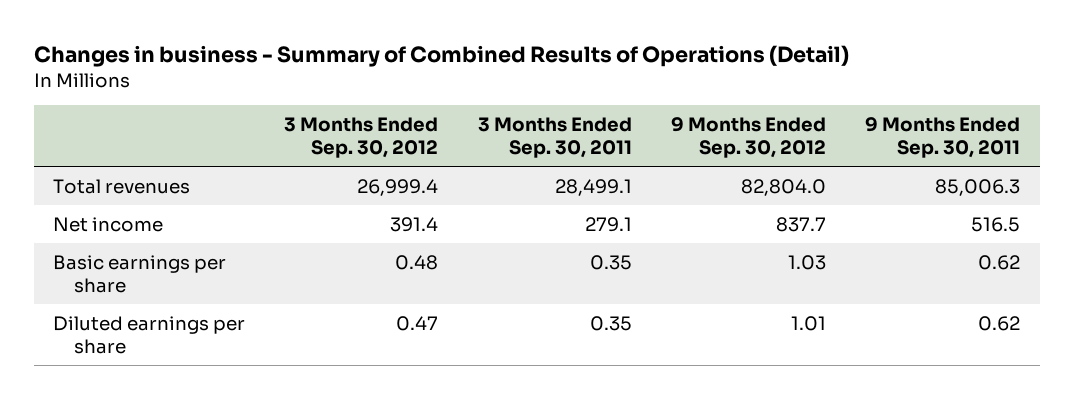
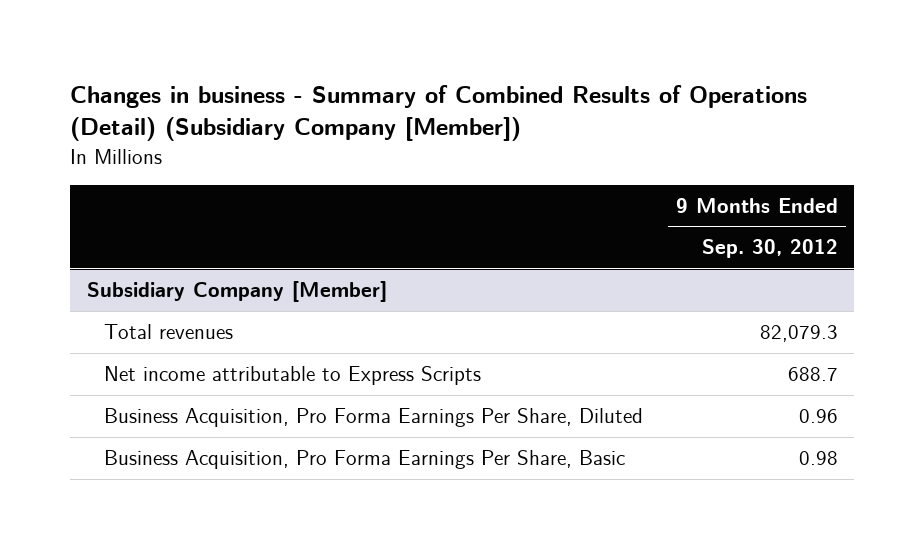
- Changes in business - Summary of Combined Results of Operations (Detail)
+ Changes in business - Summary of Combined Results of Operations (Detail) (Subsidiary Company [Member])
- | 3 Months Ended Sep. 30, 2012 | 3 Months Ended Sep. 30, 2011 | 9 Months Ended Sep. 30, 2012 | 9 Months Ended Sep. 30, 2011
+ | 9 Months Ended Sep. 30, 2012
- Total revenues | 26,999.4 | 28,499.1 | 82,804.0 | 85,006.3
- Net income | 391.4 | 279.1 | 837.7 | 516.5
- Basic earnings per share | 0.48 | 0.35 | 1.03 | 0.62
- Diluted earnings per share | 0.47 | 0.35 | 1.01 | 0.62
+ Subsidiary Company [Member]
+ Total revenues | 82,079.3
+ Net income attributable to Express Scripts | 688.7
+ Business Acquisition, Pro Forma Earnings Per Share, Diluted | 0.96
+ Business Acquisition, Pro Forma Earnings Per Share, Basic | 0.98

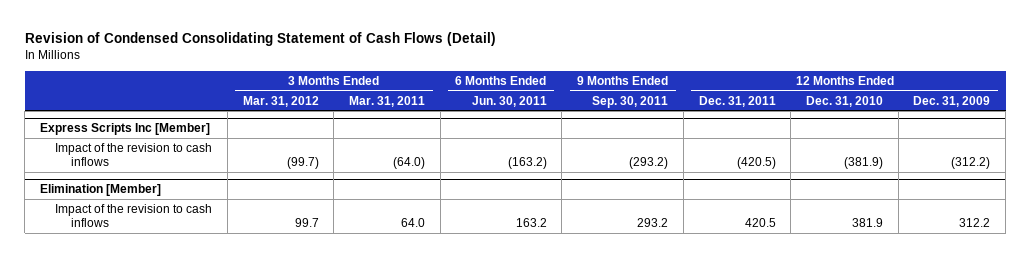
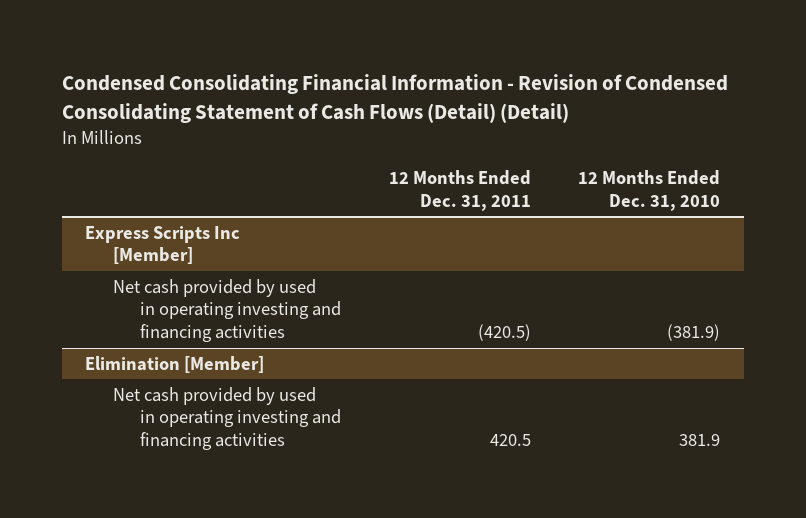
- Revision of Condensed Consolidating Statement of Cash Flows (Detail)
+ Condensed Consolidating Financial Information - Revision of Condensed Consolidating Statement of Cash Flows (Detail) (Detail)
- | 3 Months Ended Mar. 31, 2012 | 3 Months Ended Mar. 31, 2011 | 6 Months Ended Jun. 30, 2011 | 9 Months Ended Sep. 30, 2011 | 12 Months Ended Dec. 31, 2011 | 12 Months Ended Dec. 31, 2010 | 12 Months Ended Dec. 31, 2009
+ | 12 Months Ended Dec. 31, 2011 | 12 Months Ended Dec. 31, 2010
@ Express Scripts Inc [Member]
- Impact of the revision to cash inflows | (99.7) | (64.0) | (163.2) | (293.2) | (420.5) | (381.9) | (312.2)
+ Net cash provided by used in operating investing and financing activities | (420.5) | (381.9)
@ Elimination [Member]
- Impact of the revision to cash inflows | 99.7 | 64.0 | 163.2 | 293.2 | 420.5 | 381.9 | 312.2
+ Net cash provided by used in operating investing and financing activities | 420.5 | 381.9

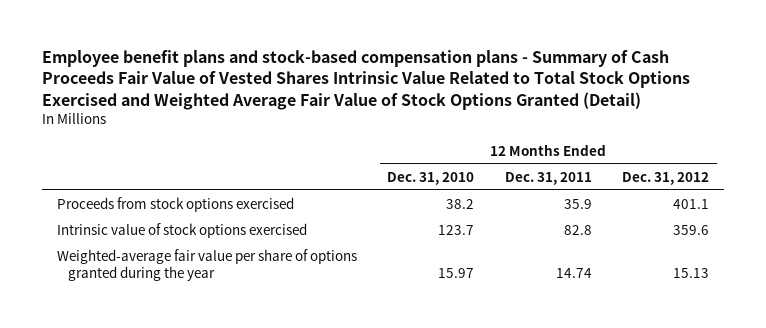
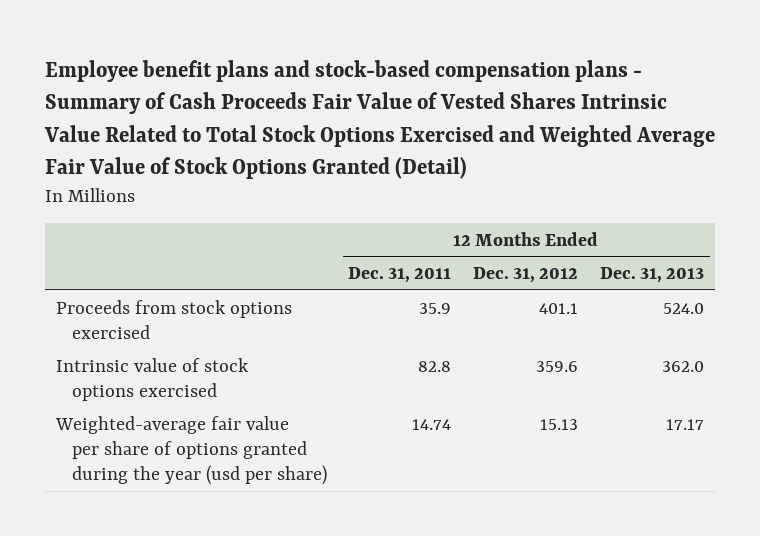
- | 12 Months Ended Dec. 31, 2010 | 12 Months Ended Dec. 31, 2011 | 12 Months Ended Dec. 31, 2012
+ | 12 Months Ended Dec. 31, 2011 | 12 Months Ended Dec. 31, 2012 | 12 Months Ended Dec. 31, 2013
- Weighted-average fair value per share of options granted during the year | 15.97 | 14.74 | 15.13
+ Weighted-average fair value per share of options granted during the year (usd per share) | 14.74 | 15.13 | 17.17

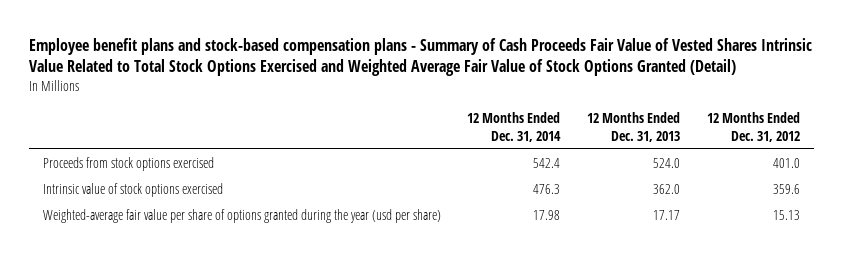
- | 12 Months Ended Dec. 31, 2011 | 12 Months Ended Dec. 31, 2012 | 12 Months Ended Dec. 31, 2013
+ | 12 Months Ended Dec. 31, 2014 | 12 Months Ended Dec. 31, 2013 | 12 Months Ended Dec. 31, 2012
- Proceeds from stock options exercised | 35.9 | 401.1 | 524.0
+ Proceeds from stock options exercised | 542.4 | 524.0 | 401.0

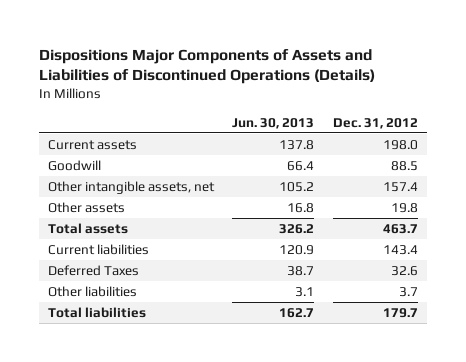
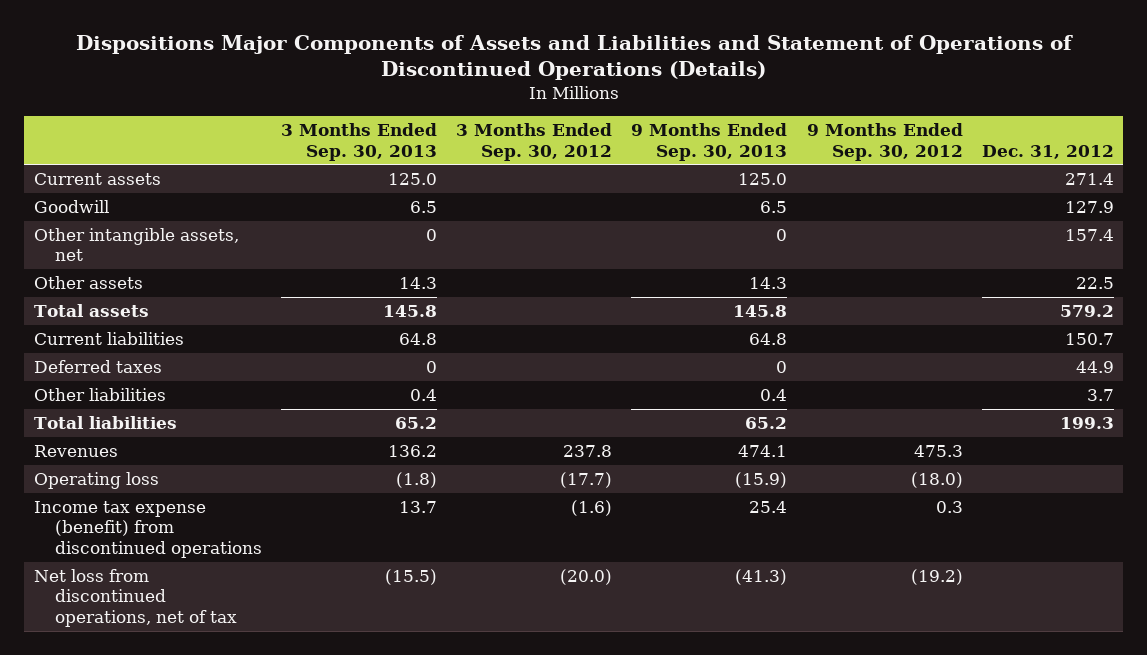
- Dispositions Major Components of Assets and Liabilities of Discontinued Operations (Details)
+ Dispositions Major Components of Assets and Liabilities and Statement of Operations of Discontinued Operations (Details)
- | Jun. 30, 2013 | Dec. 31, 2012
+ | 3 Months Ended Sep. 30, 2013 | 3 Months Ended Sep. 30, 2012 | 9 Months Ended Sep. 30, 2013 | 9 Months Ended Sep. 30, 2012 | Dec. 31, 2012
- Current assets | 137.8 | 198.0
- Goodwill | 66.4 | 88.5
+ Current assets | 125.0 | | 125.0 | | 271.4
+ Goodwill | 6.5 | | 6.5 | | 127.9
- Other assets | 16.8 | 19.8
- Total assets | 326.2 | 463.7
- Current liabilities | 120.9 | 143.4
- Deferred Taxes | 38.7 | 32.6
+ Other assets | 14.3 | | 14.3 | | 22.5
+ Total assets | 145.8 | | 145.8 | | 579.2
+ Current liabilities | 64.8 | | 64.8 | | 150.7
+ Deferred taxes | 0 | | 0 | | 44.9
- Total liabilities | 162.7 | 179.7
+ Total liabilities | 65.2 | | 65.2 | | 199.3
+ Revenues | 136.2 | 237.8 | 474.1 | 475.3 |
+ Operating loss | (1.8) | (17.7) | (15.9) | (18.0) |
+ Income tax expense (benefit) from discontinued operations | 13.7 | (1.6) | 25.4 | 0.3 |
+ Net loss from discontinued operations, net of tax | (15.5) | (20.0) | (41.3) | (19.2) |

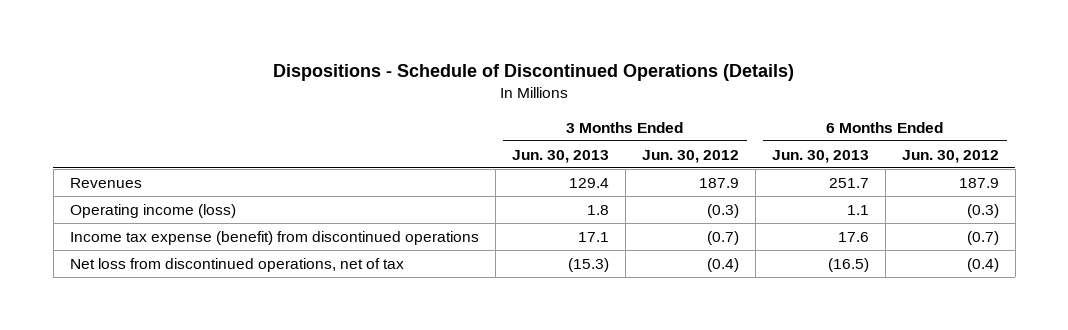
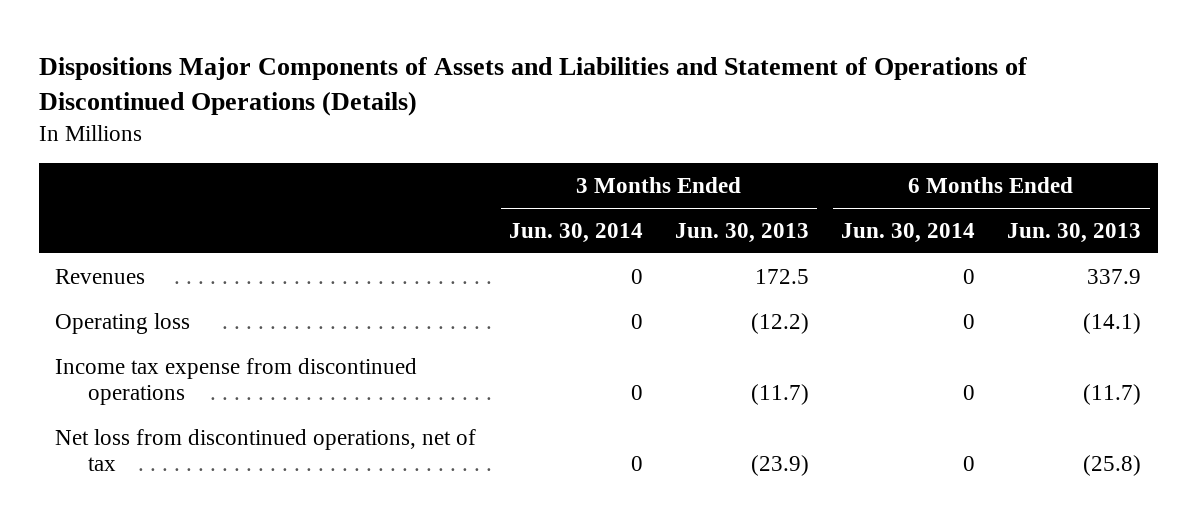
- Dispositions - Schedule of Discontinued Operations (Details)
+ Dispositions Major Components of Assets and Liabilities and Statement of Operations of Discontinued Operations (Details)
- | 3 Months Ended Jun. 30, 2013 | 3 Months Ended Jun. 30, 2012 | 6 Months Ended Jun. 30, 2013 | 6 Months Ended Jun. 30, 2012
+ | 3 Months Ended Jun. 30, 2014 | 3 Months Ended Jun. 30, 2013 | 6 Months Ended Jun. 30, 2014 | 6 Months Ended Jun. 30, 2013
- Revenues | 129.4 | 187.9 | 251.7 | 187.9
- Operating income (loss) | 1.8 | (0.3) | 1.1 | (0.3)
- Income tax expense (benefit) from discontinued operations | 17.1 | (0.7) | 17.6 | (0.7)
- Net loss from discontinued operations, net of tax | (15.3) | (0.4) | (16.5) | (0.4)
+ Revenues | 0 | 172.5 | 0 | 337.9
+ Operating loss | 0 | (12.2) | 0 | (14.1)
+ Income tax expense from discontinued operations | 0 | (11.7) | 0 | (11.7)
+ Net loss from discontinued operations, net of tax | 0 | (23.9) | 0 | (25.8)

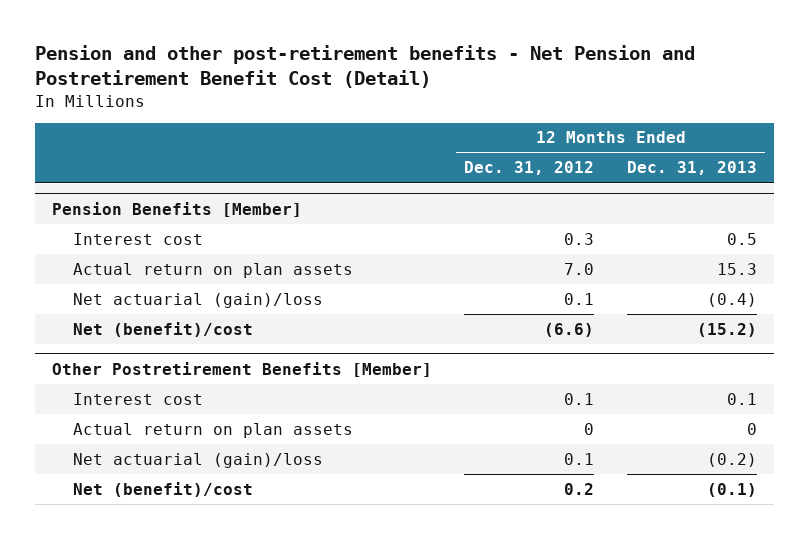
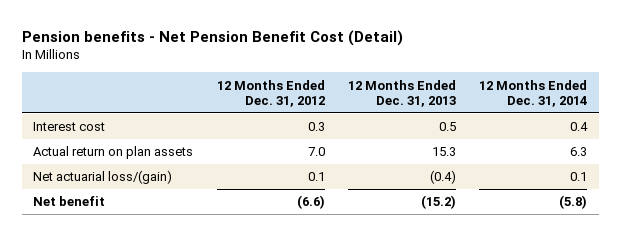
- Pension and other post-retirement benefits - Net Pension and Postretirement Benefit Cost (Detail)
+ Pension benefits - Net Pension Benefit Cost (Detail)
- | 12 Months Ended Dec. 31, 2012 | 12 Months Ended Dec. 31, 2013
+ | 12 Months Ended Dec. 31, 2012 | 12 Months Ended Dec. 31, 2013 | 12 Months Ended Dec. 31, 2014
- Pension Benefits [Member]
- Net actuarial (gain)/loss | 0.1 | (0.4)
- Net (benefit)/cost | (6.6) | (15.2)
- Other Postretirement Benefits [Member]
- Interest cost | 0.1 | 0.1
- Actual return on plan assets | 0 | 0
- Net actuarial (gain)/loss | 0.1 | (0.2)
- Net (benefit)/cost | 0.2 | (0.1)
+ Net actuarial loss/(gain) | 0.1 | (0.4) | 0.1
+ Net benefit | (6.6) | (15.2) | (5.8)

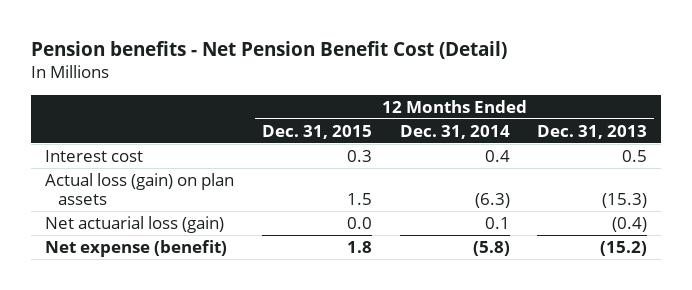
- | 12 Months Ended Dec. 31, 2012 | 12 Months Ended Dec. 31, 2013 | 12 Months Ended Dec. 31, 2014
+ | 12 Months Ended Dec. 31, 2015 | 12 Months Ended Dec. 31, 2014 | 12 Months Ended Dec. 31, 2013
- Actual return on plan assets | 7.0 | 15.3 | 6.3
- Net actuarial loss/(gain) | 0.1 | (0.4) | 0.1
- Net benefit | (6.6) | (15.2) | (5.8)
+ Actual loss (gain) on plan assets | 1.5 | (6.3) | (15.3)
+ Net actuarial loss (gain) | 0.0 | 0.1 | (0.4)
+ Net expense (benefit) | 1.8 | (5.8) | (15.2)

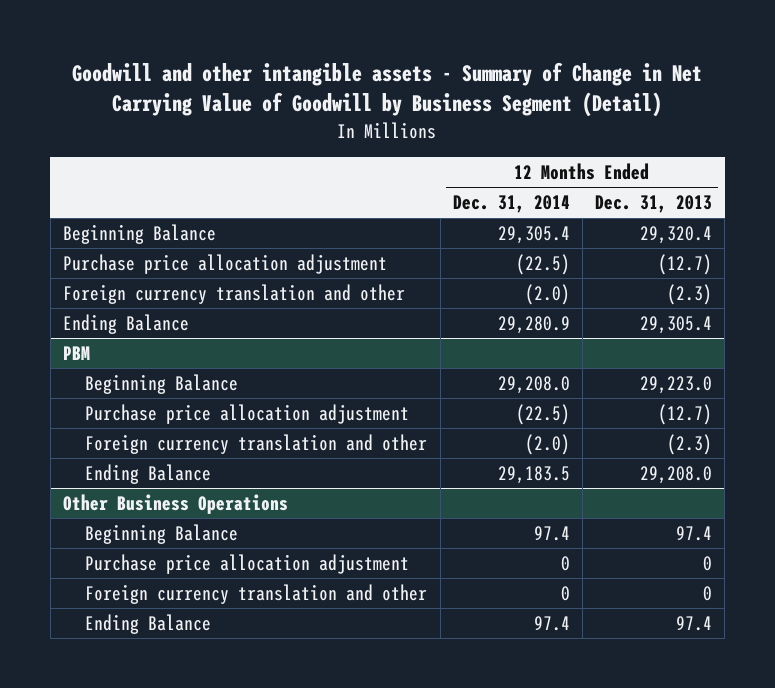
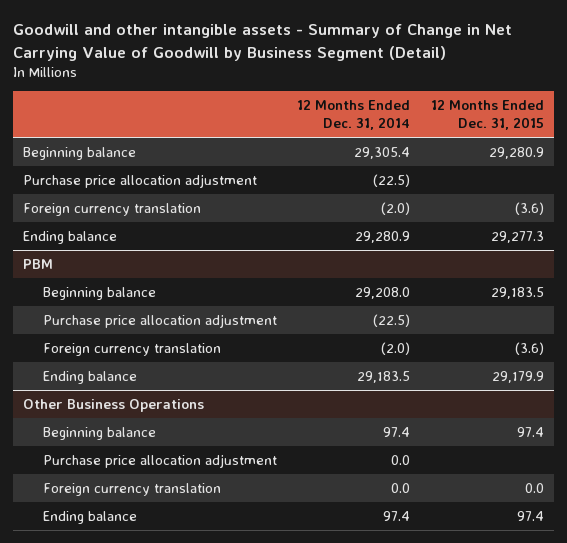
- | 12 Months Ended Dec. 31, 2014 | 12 Months Ended Dec. 31, 2013
+ | 12 Months Ended Dec. 31, 2014 | 12 Months Ended Dec. 31, 2015
- Beginning Balance | 29,305.4 | 29,320.4
+ Beginning balance | 29,305.4 | 29,280.9
- Foreign currency translation and other | (2.0) | (2.3)
- Ending Balance | 29,280.9 | 29,305.4
+ Foreign currency translation | (2.0) | (3.6)
+ Ending balance | 29,280.9 | 29,277.3
@ PBM
- Beginning Balance | 29,208.0 | 29,223.0
+ Beginning balance | 29,208.0 | 29,183.5
- Foreign currency translation and other | (2.0) | (2.3)
- Ending Balance | 29,183.5 | 29,208.0
+ Foreign currency translation | (2.0) | (3.6)
+ Ending balance | 29,183.5 | 29,179.9
@ Other Business Operations
- Beginning Balance | 97.4 | 97.4
- Purchase price allocation adjustment | 0 | 0
- Foreign currency translation and other | 0 | 0
- Ending Balance | 97.4 | 97.4
+ Beginning balance | 97.4 | 97.4
+ Purchase price allocation adjustment | 0.0 |
+ Foreign currency translation | 0.0 | 0.0
+ Ending balance | 97.4 | 97.4

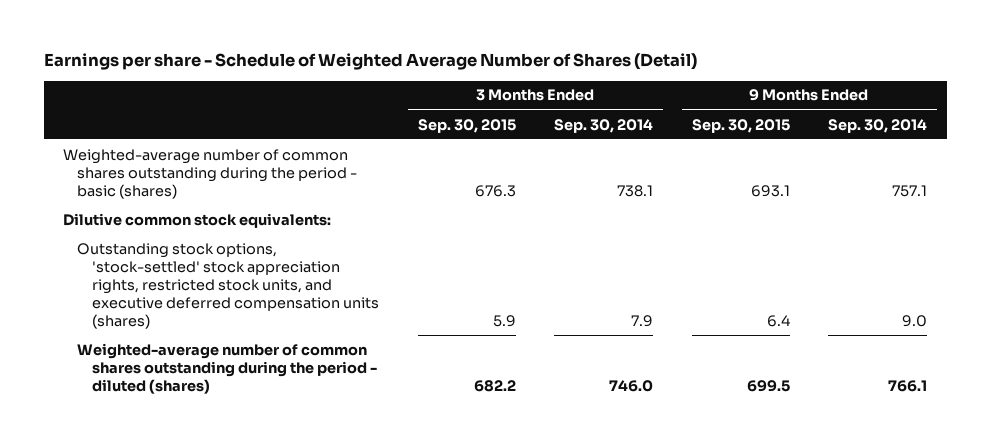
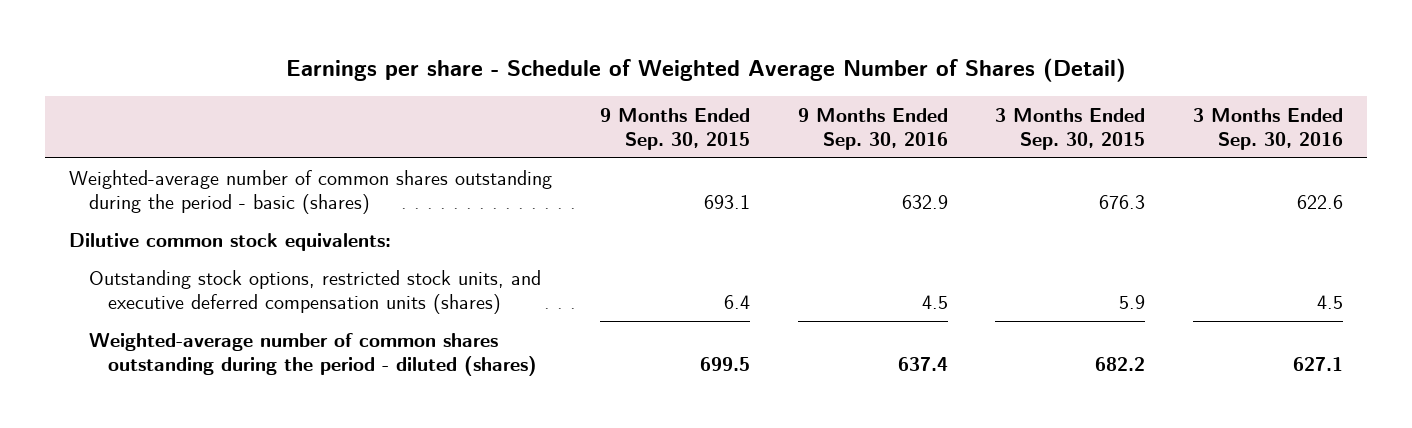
- | 3 Months Ended Sep. 30, 2015 | 3 Months Ended Sep. 30, 2014 | 9 Months Ended Sep. 30, 2015 | 9 Months Ended Sep. 30, 2014
+ | 9 Months Ended Sep. 30, 2015 | 9 Months Ended Sep. 30, 2016 | 3 Months Ended Sep. 30, 2015 | 3 Months Ended Sep. 30, 2016
- Outstanding stock options, 'stock-settled' stock appreciation rights, restricted stock units, and executive deferred compensation units (shares) | 5.9 | 7.9 | 6.4 | 9.0
+ Outstanding stock options, restricted stock units, and executive deferred compensation units (shares) | 6.4 | 4.5 | 5.9 | 4.5

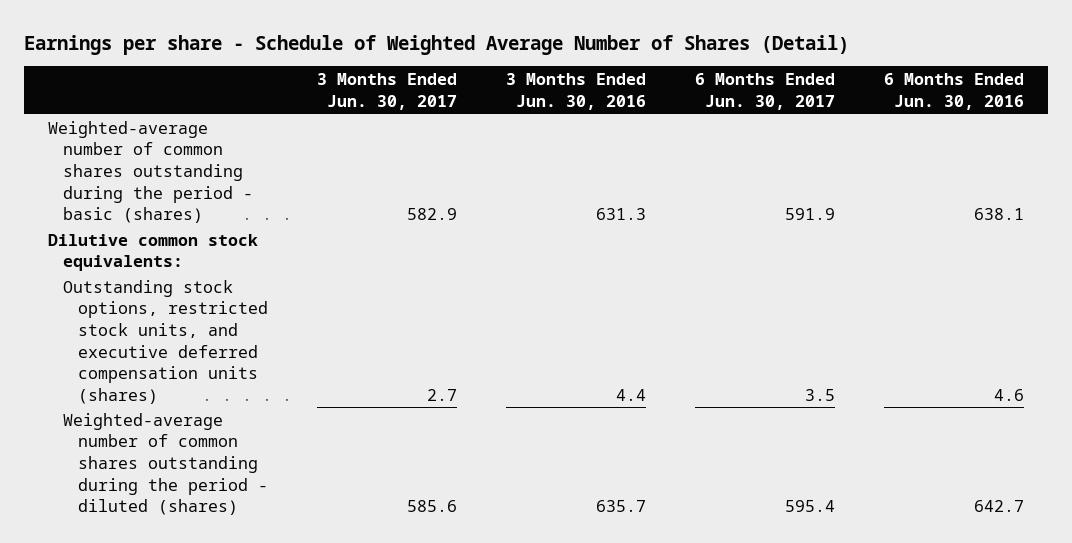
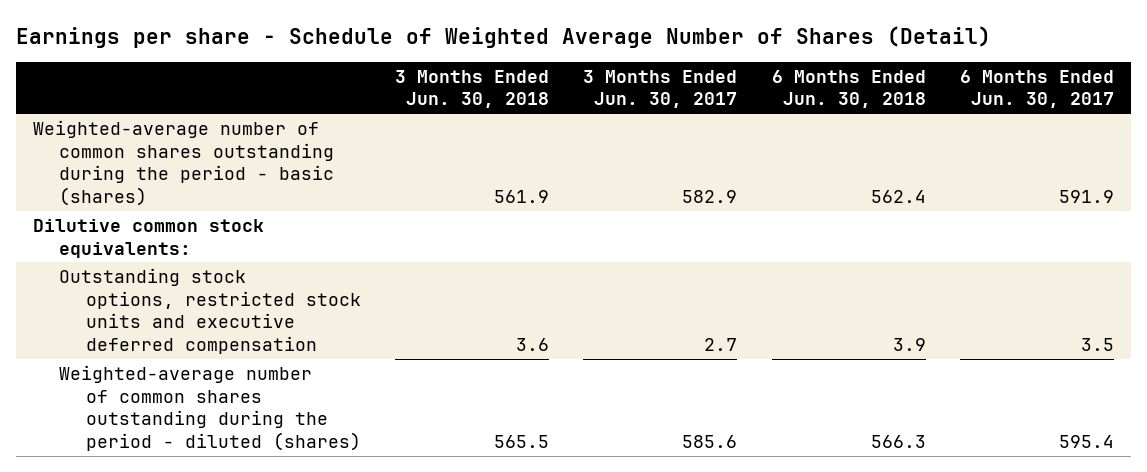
- | 3 Months Ended Jun. 30, 2017 | 3 Months Ended Jun. 30, 2016 | 6 Months Ended Jun. 30, 2017 | 6 Months Ended Jun. 30, 2016
+ | 3 Months Ended Jun. 30, 2018 | 3 Months Ended Jun. 30, 2017 | 6 Months Ended Jun. 30, 2018 | 6 Months Ended Jun. 30, 2017
- Outstanding stock options, restricted stock units, and executive deferred compensation units (shares) | 2.7 | 4.4 | 3.5 | 4.6
+ Outstanding stock options, restricted stock units and executive deferred compensation | 3.6 | 2.7 | 3.9 | 3.5

